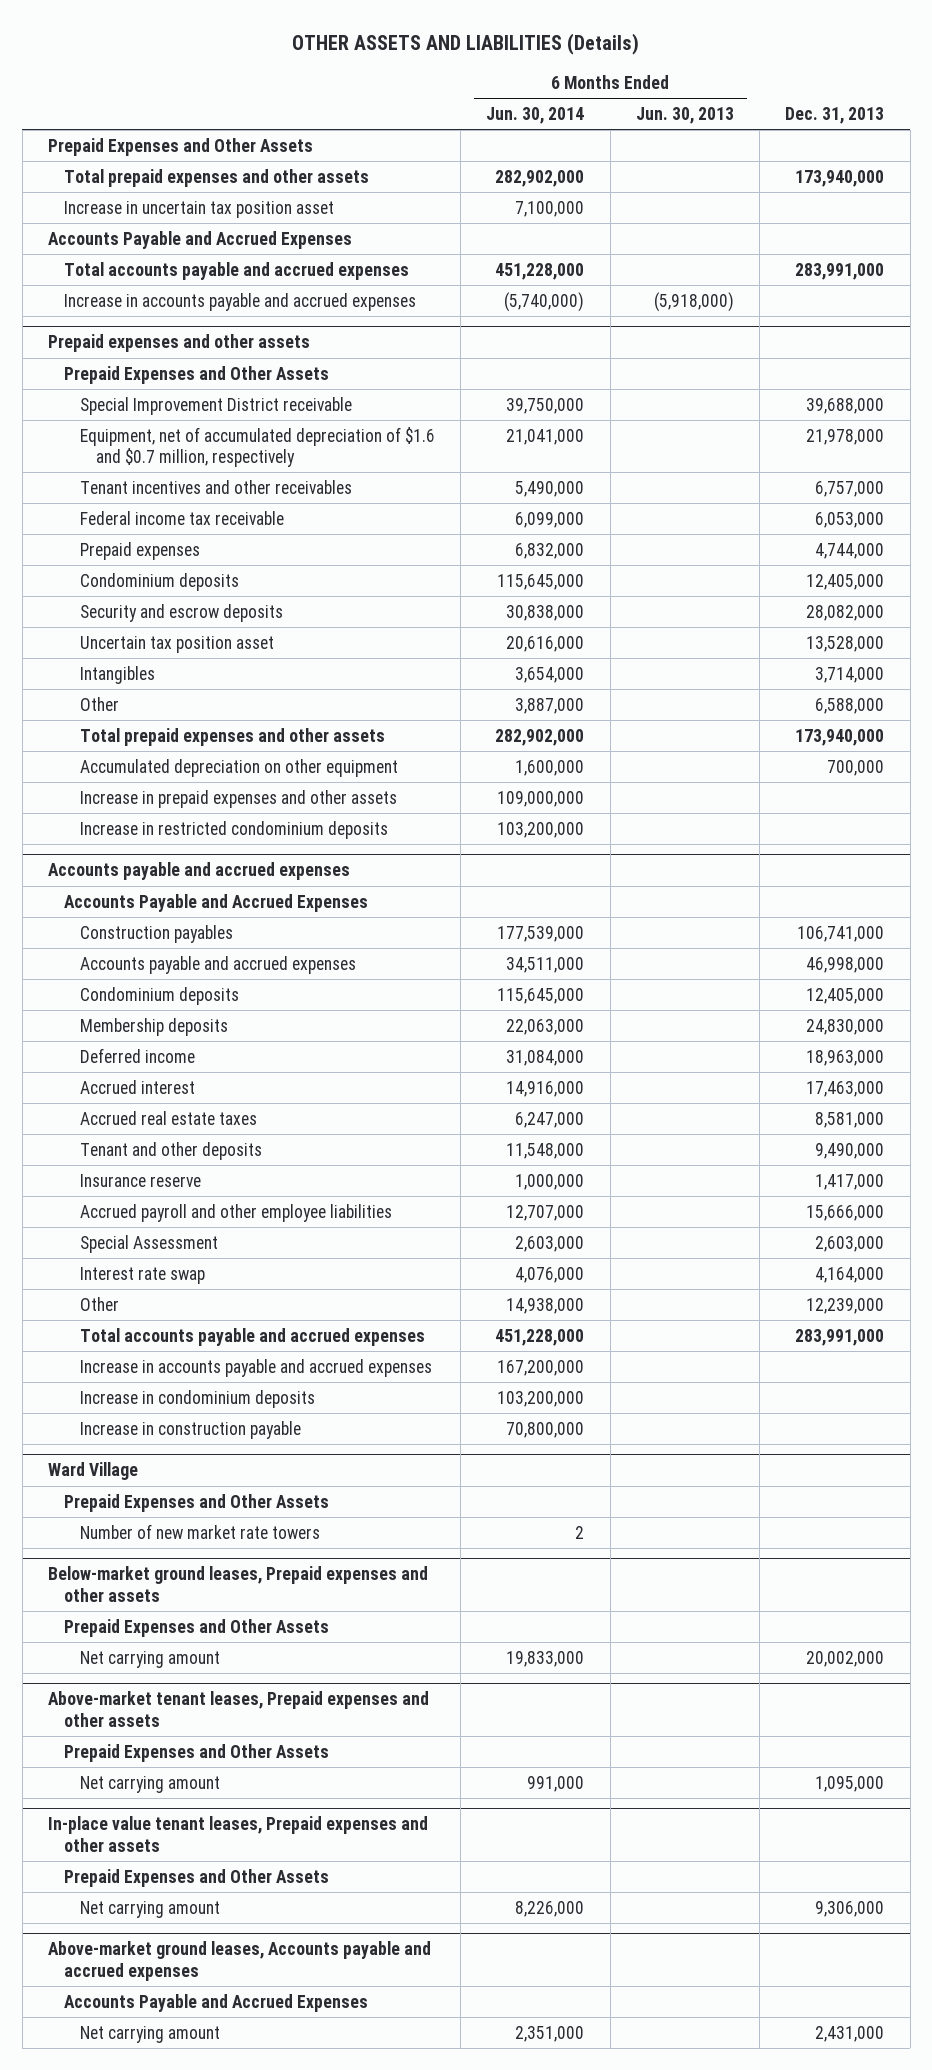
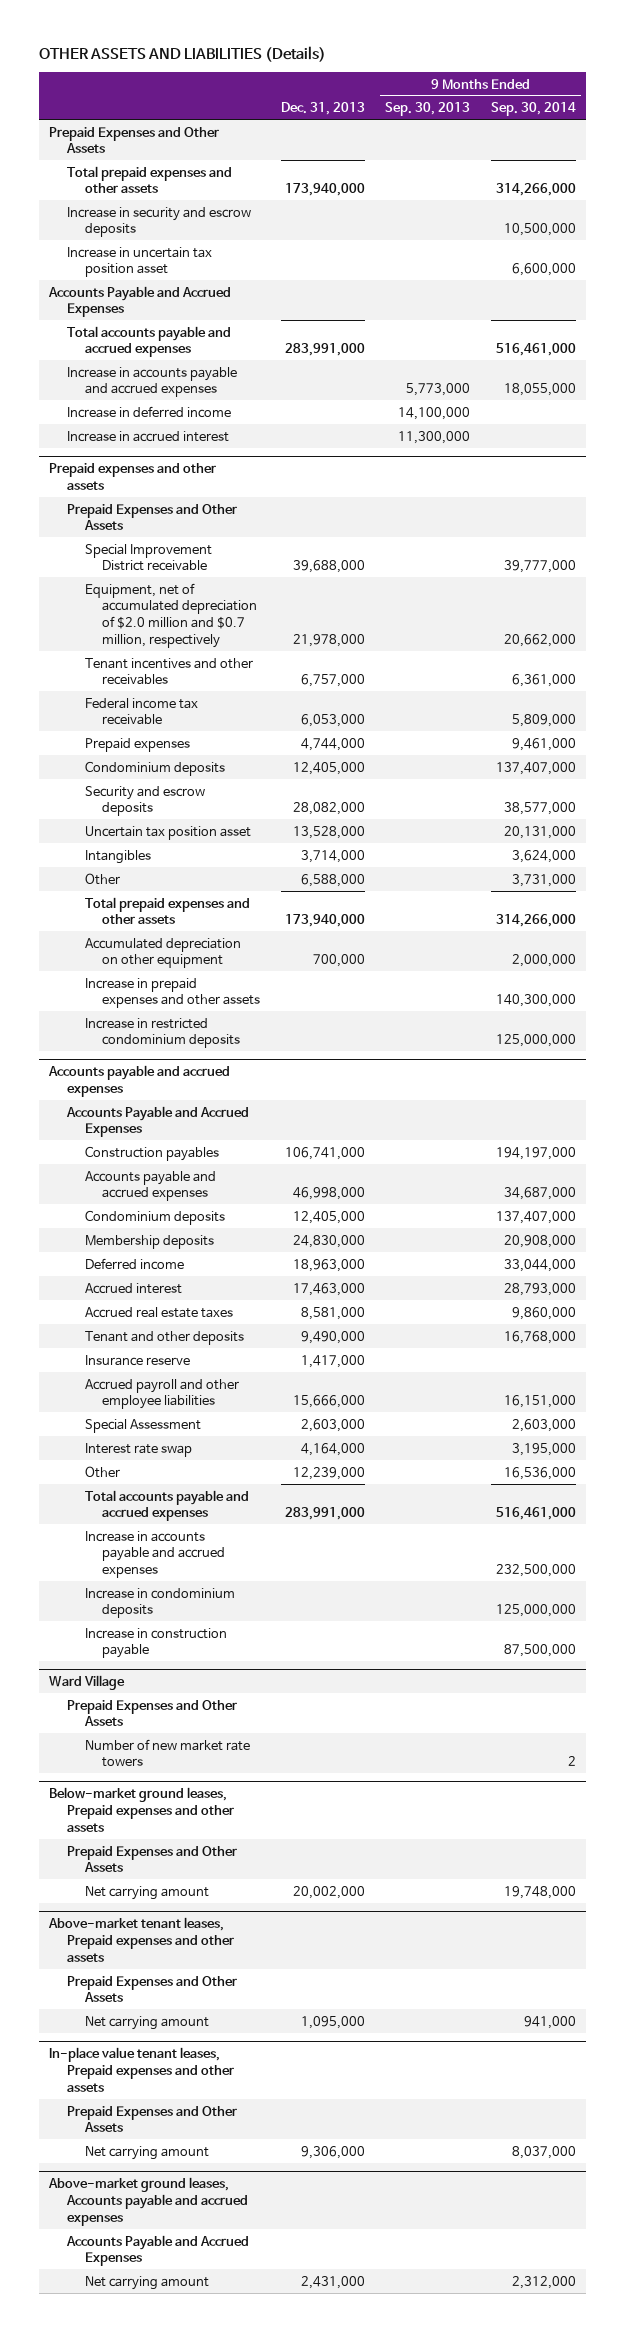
- | 6 Months Ended Jun. 30, 2014 | 6 Months Ended Jun. 30, 2013 | Dec. 31, 2013
+ | Dec. 31, 2013 | 9 Months Ended Sep. 30, 2013 | 9 Months Ended Sep. 30, 2014
+ Increase in security and escrow deposits | | | 10,500,000
+ Increase in deferred income | | 14,100,000 |
+ Increase in accrued interest | | 11,300,000 |
@ Prepaid expenses and other assets
- Equipment, net of accumulated depreciation of $1.6 and $0.7 million, respectively | 21,041,000 | | 21,978,000
+ Equipment, net of accumulated depreciation of $2.0 million and $0.7 million, respectively | 21,978,000 | | 20,662,000

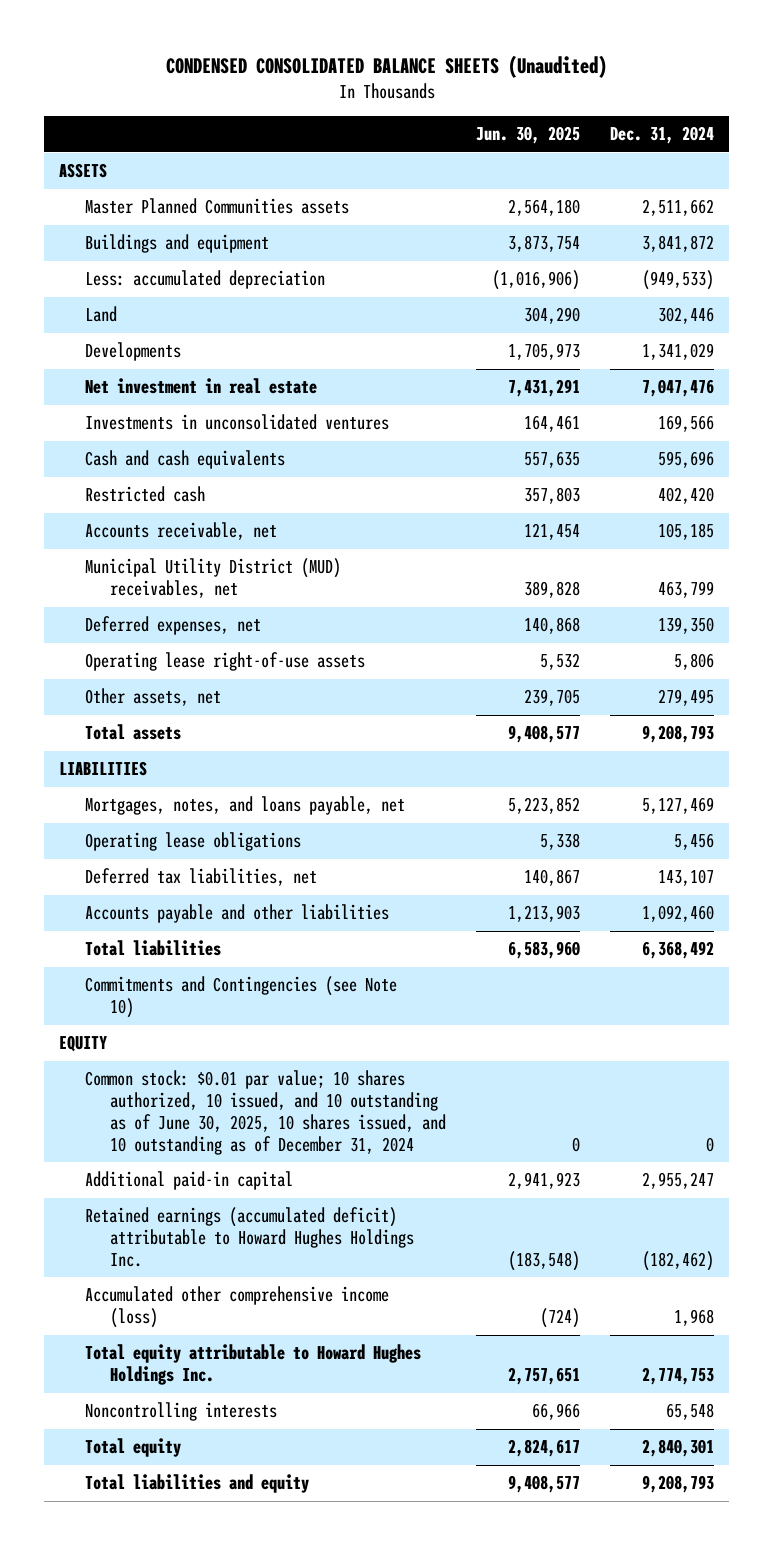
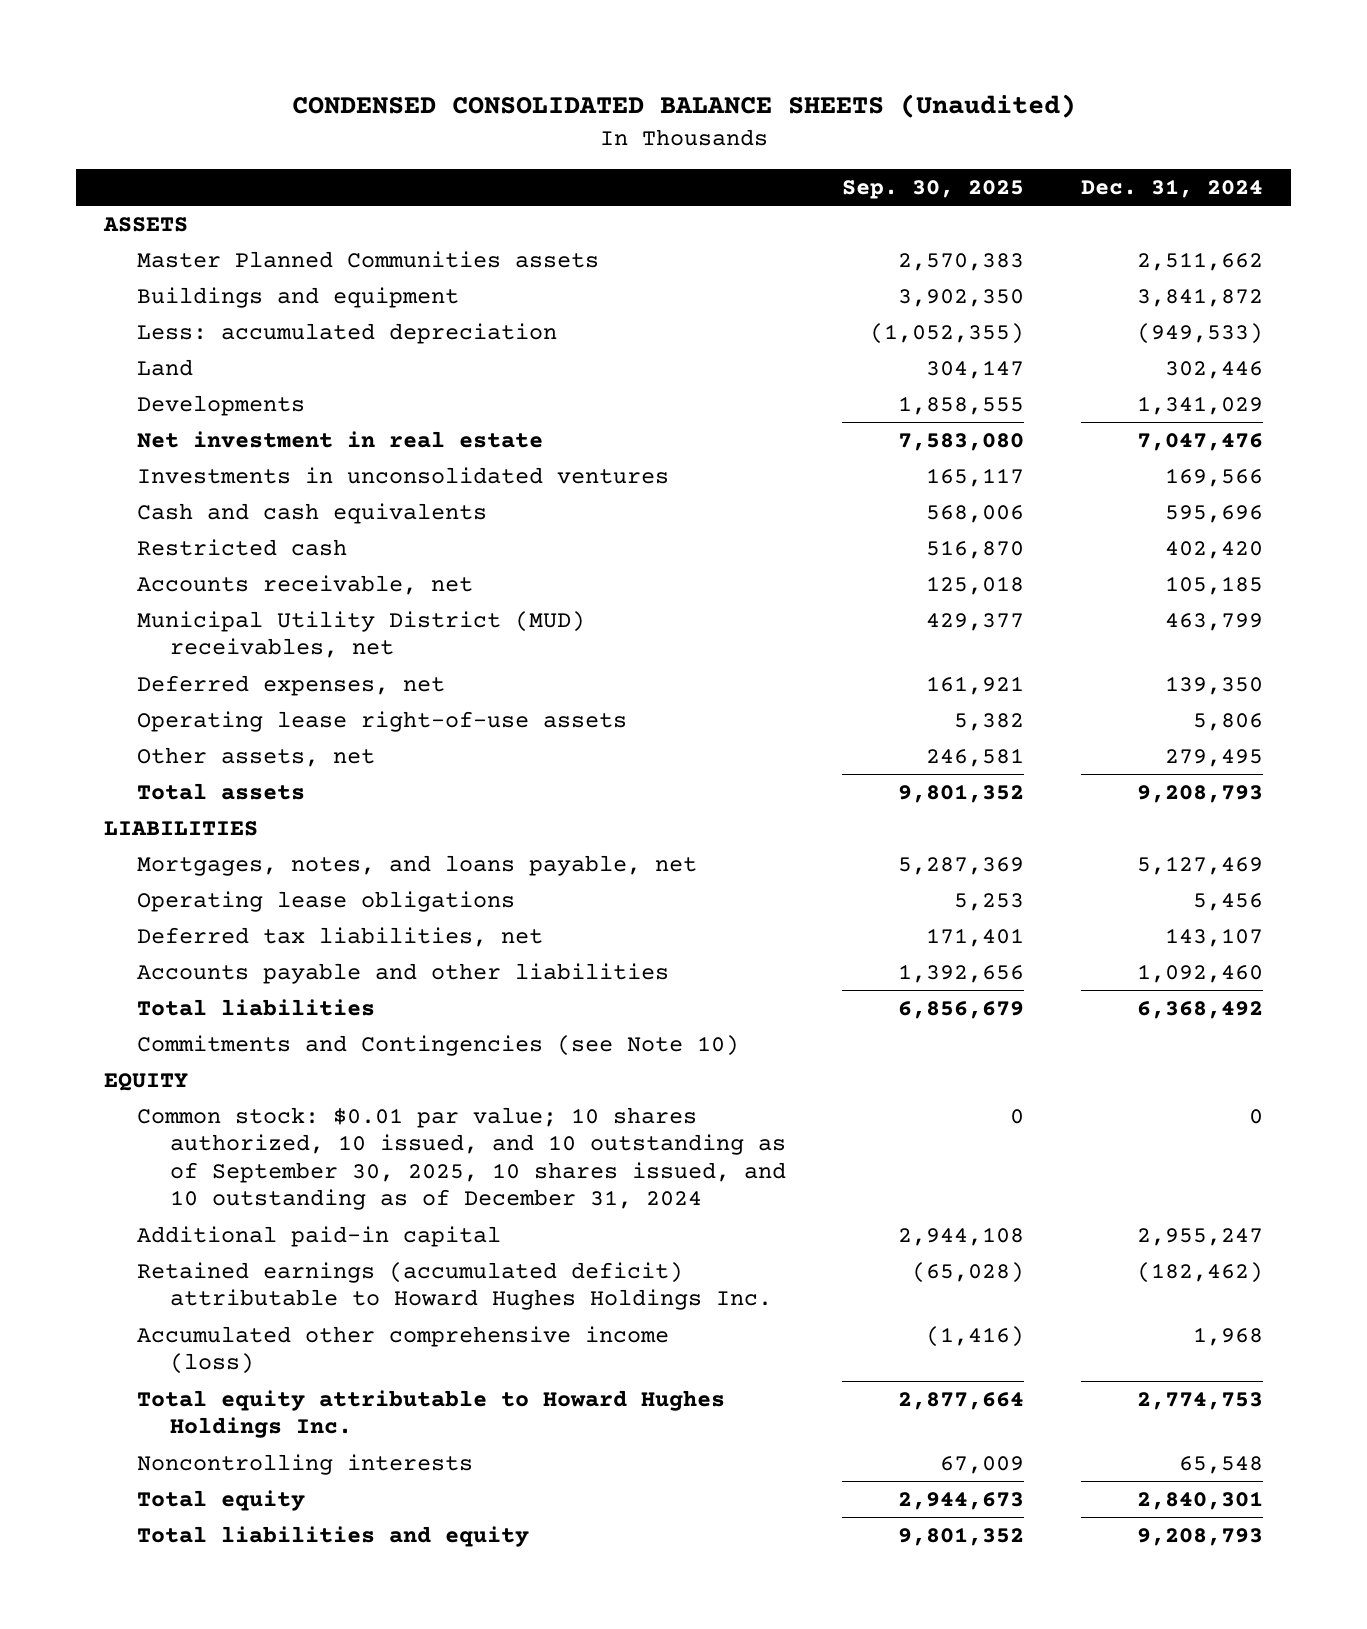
- | Jun. 30, 2025 | Dec. 31, 2024
+ | Sep. 30, 2025 | Dec. 31, 2024
- Common stock: $0.01 par value; 10 shares authorized, 10 issued, and 10 outstanding as of June 30, 2025, 10 shares issued, and 10 outstanding as of December 31, 2024 | 0 | 0
+ Common stock: $0.01 par value; 10 shares authorized, 10 issued, and 10 outstanding as of September 30, 2025, 10 shares issued, and 10 outstanding as of December 31, 2024 | 0 | 0

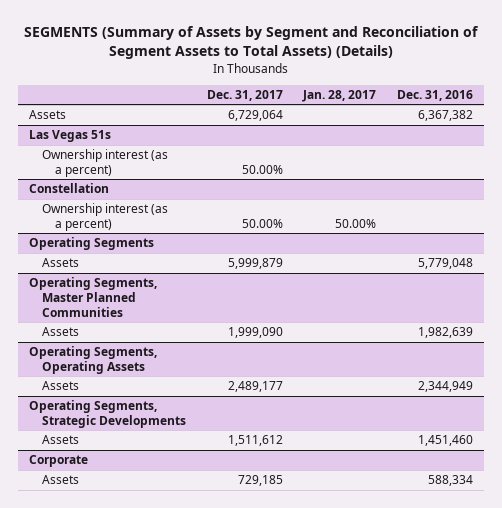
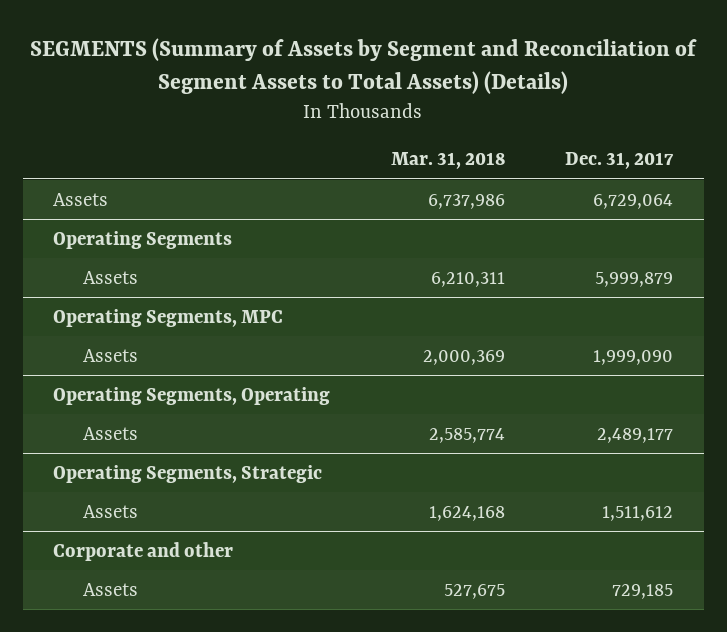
- | Dec. 31, 2017 | Jan. 28, 2017 | Dec. 31, 2016
+ | Mar. 31, 2018 | Dec. 31, 2017
- Las Vegas 51s
- Ownership interest (as a percent) | 50.00% | |
- Constellation
- Ownership interest (as a percent) | 50.00% | 50.00% |
- Operating Segments, Master Planned Communities
+ Operating Segments, MPC
- Operating Segments, Operating Assets
+ Operating Segments, Operating
- Operating Segments, Strategic Developments
+ Operating Segments, Strategic
- Corporate
+ Corporate and other

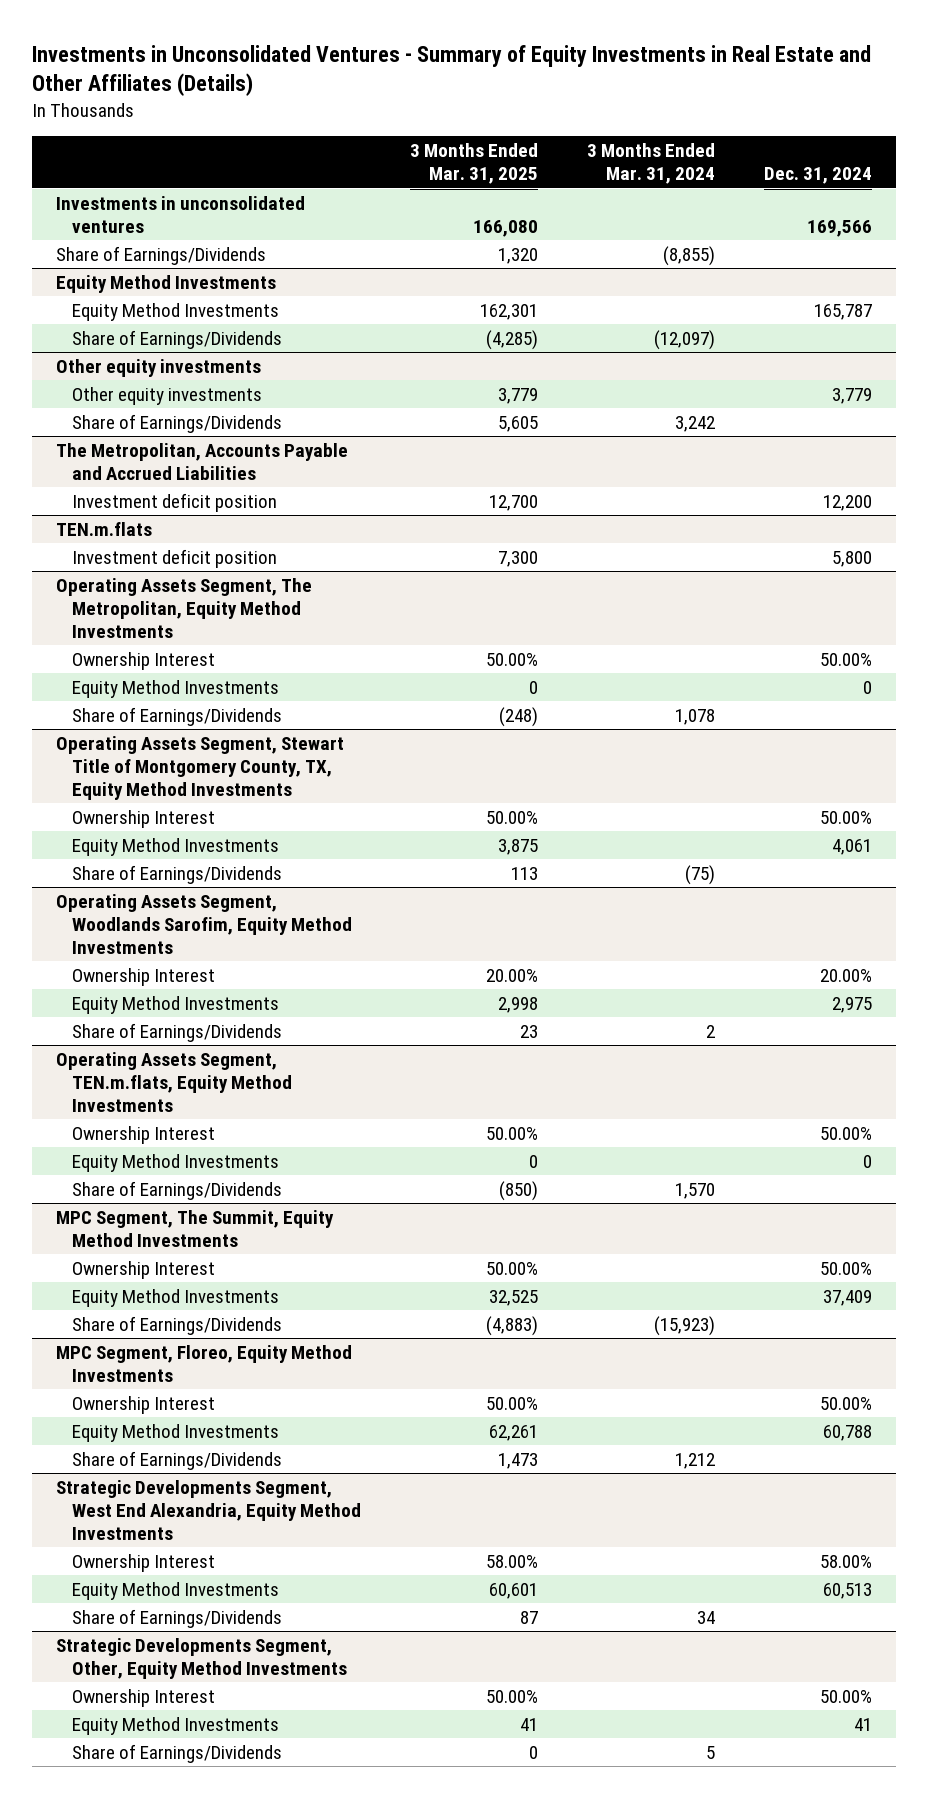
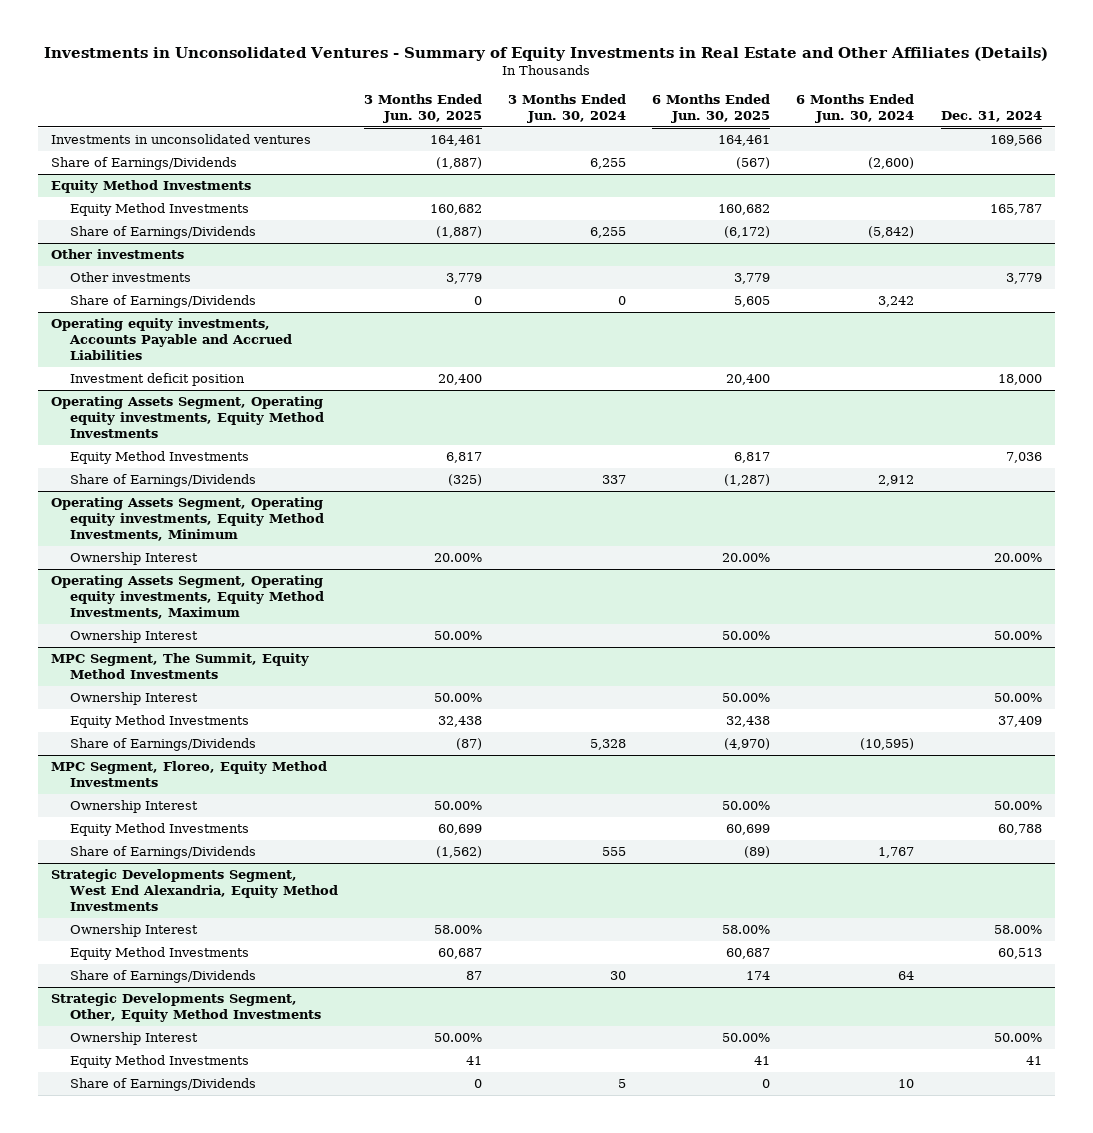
- | 3 Months Ended Mar. 31, 2025 | 3 Months Ended Mar. 31, 2024 | Dec. 31, 2024
+ | 3 Months Ended Jun. 30, 2025 | 3 Months Ended Jun. 30, 2024 | 6 Months Ended Jun. 30, 2025 | 6 Months Ended Jun. 30, 2024 | Dec. 31, 2024
- Other equity investments
- Other equity investments | 3,779 | | 3,779
- Share of Earnings/Dividends | 5,605 | 3,242 |
- The Metropolitan, Accounts Payable and Accrued Liabilities
- Investment deficit position | 12,700 | | 12,200
- TEN.m.flats
- Investment deficit position | 7,300 | | 5,800
- Operating Assets Segment, The Metropolitan, Equity Method Investments
- Ownership Interest | 50.00% | | 50.00%
- Equity Method Investments | 0 | | 0
+ Other investments
+ Other investments | 3,779 | | 3,779 | | 3,779
- Operating Assets Segment, Stewart Title of Montgomery County, TX, Equity Method Investments
- Ownership Interest | 50.00% | | 50.00%
- Equity Method Investments | 3,875 | | 4,061
+ Operating equity investments, Accounts Payable and Accrued Liabilities
+ Investment deficit position | 20,400 | | 20,400 | | 18,000
+ Operating Assets Segment, Operating equity investments, Equity Method Investments
+ Equity Method Investments | 6,817 | | 6,817 | | 7,036
- Operating Assets Segment, Woodlands Sarofim, Equity Method Investments
+ Operating Assets Segment, Operating equity investments, Equity Method Investments, Minimum
- Equity Method Investments | 2,998 | | 2,975
- Share of Earnings/Dividends | 23 | 2 |
- Operating Assets Segment, TEN.m.flats, Equity Method Investments
+ Operating Assets Segment, Operating equity investments, Equity Method Investments, Maximum
- Equity Method Investments | 0 | | 0
- Share of Earnings/Dividends | (850) | 1,570 |

